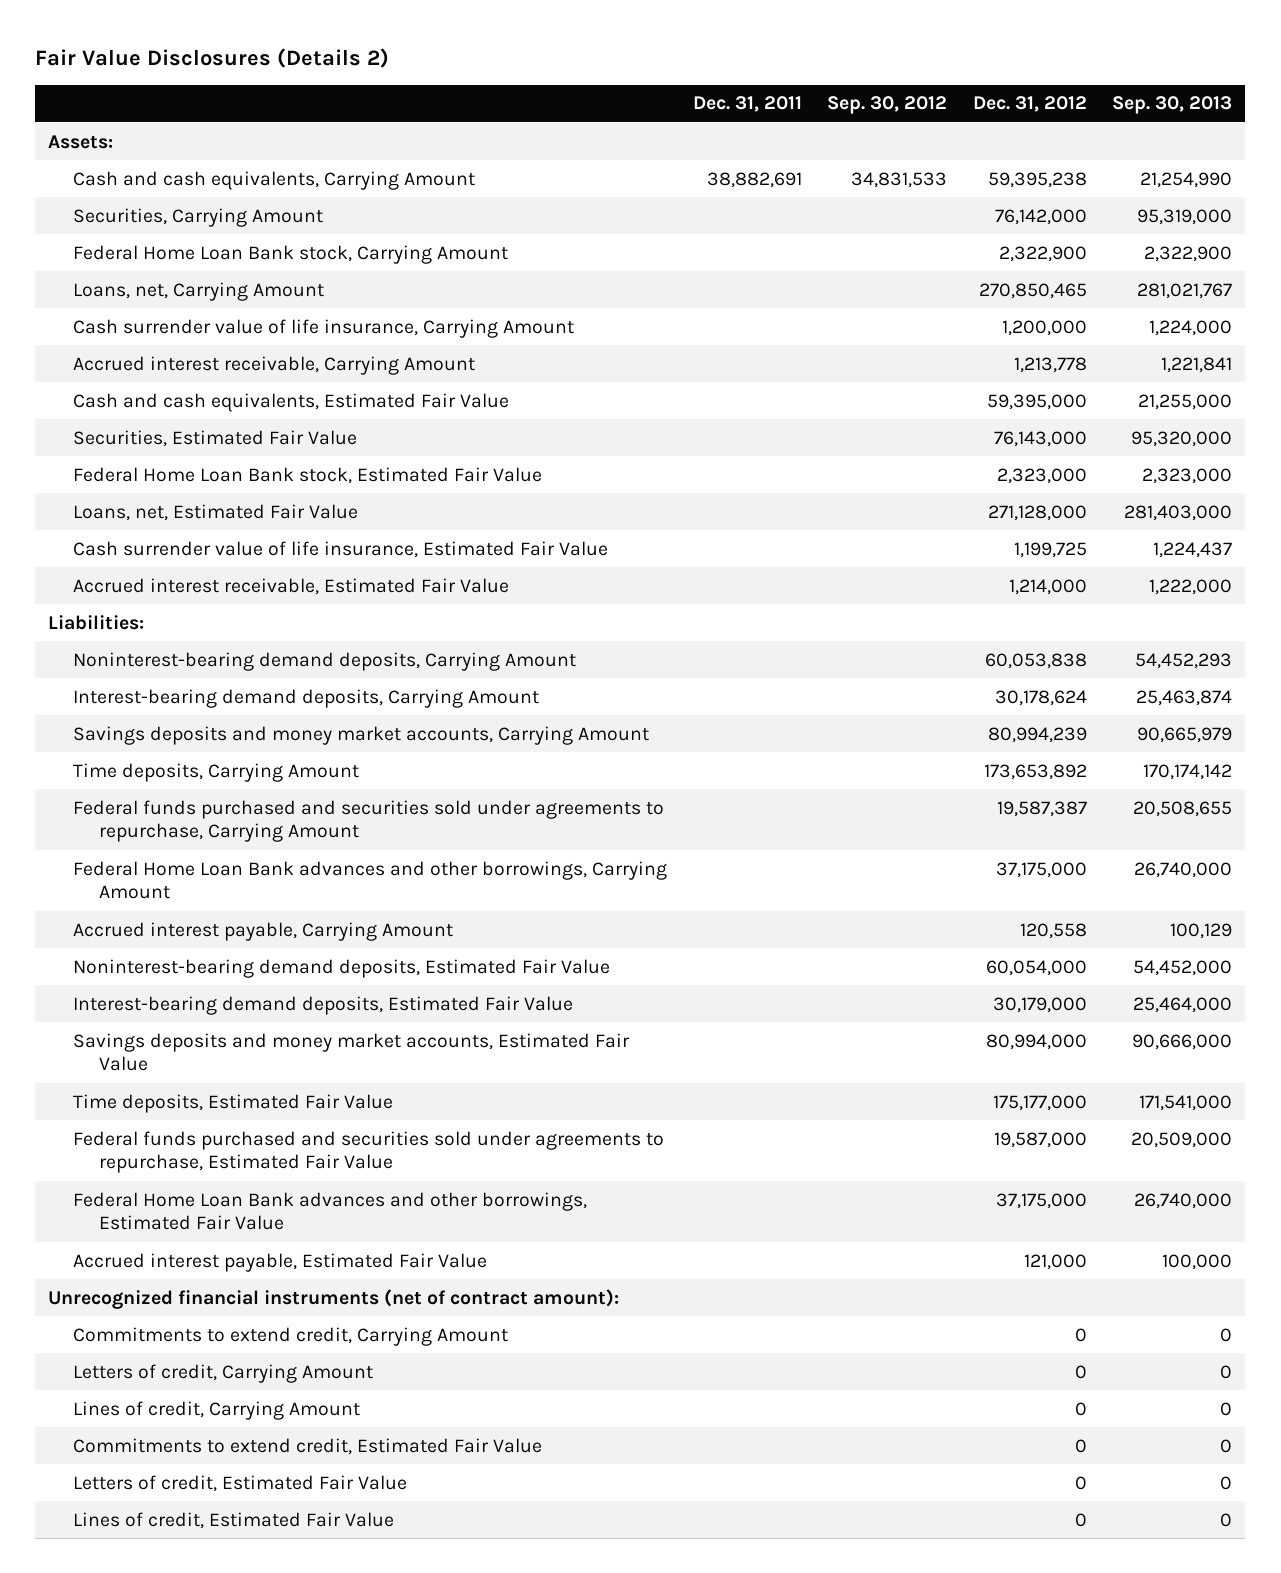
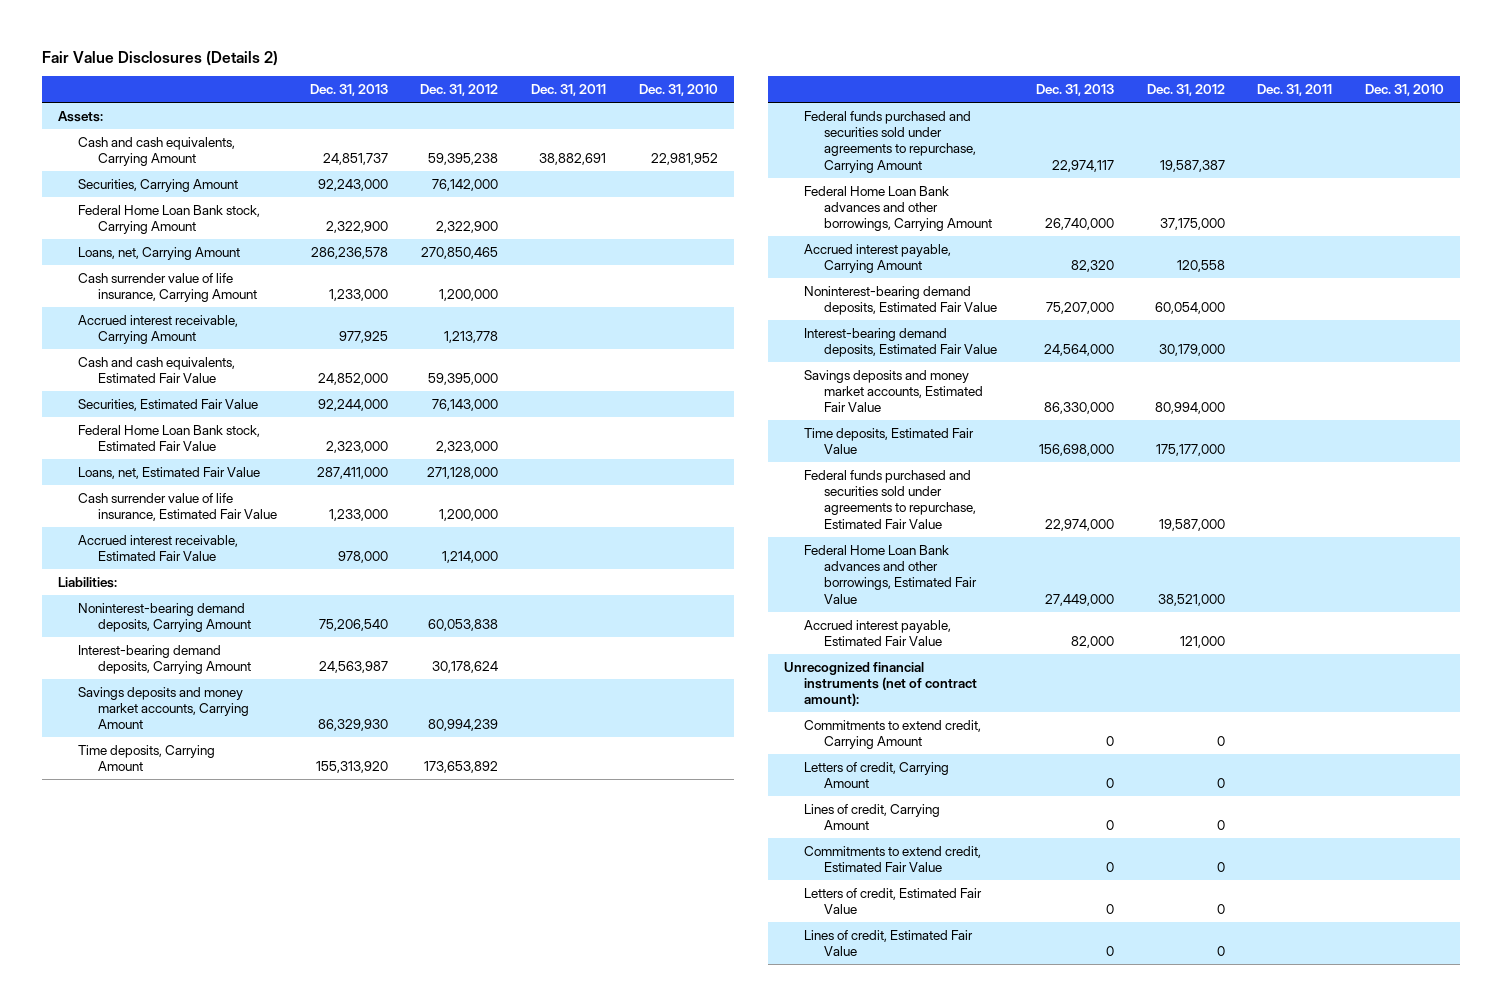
- | Dec. 31, 2011 | Sep. 30, 2012 | Dec. 31, 2012 | Sep. 30, 2013
+ | Dec. 31, 2013 | Dec. 31, 2012 | Dec. 31, 2011 | Dec. 31, 2010
- Cash surrender value of life insurance, Estimated Fair Value | | | 1,199,725 | 1,224,437
+ Cash surrender value of life insurance, Estimated Fair Value | 1,233,000 | 1,200,000 | |
- Federal Home Loan Bank advances and other borrowings, Estimated Fair Value | | | 37,175,000 | 26,740,000
+ Federal Home Loan Bank advances and other borrowings, Estimated Fair Value | 27,449,000 | 38,521,000 | |

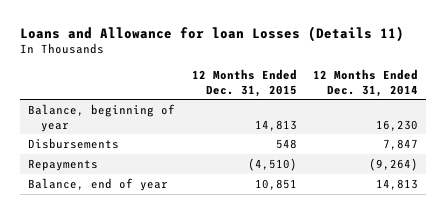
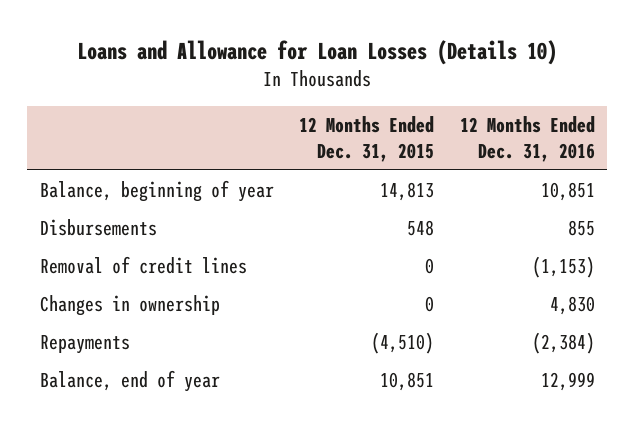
- Loans and Allowance for loan Losses (Details 11)
+ Loans and Allowance for Loan Losses (Details 10)
- | 12 Months Ended Dec. 31, 2015 | 12 Months Ended Dec. 31, 2014
+ | 12 Months Ended Dec. 31, 2015 | 12 Months Ended Dec. 31, 2016
+ Removal of credit lines | 0 | (1,153)
+ Changes in ownership | 0 | 4,830

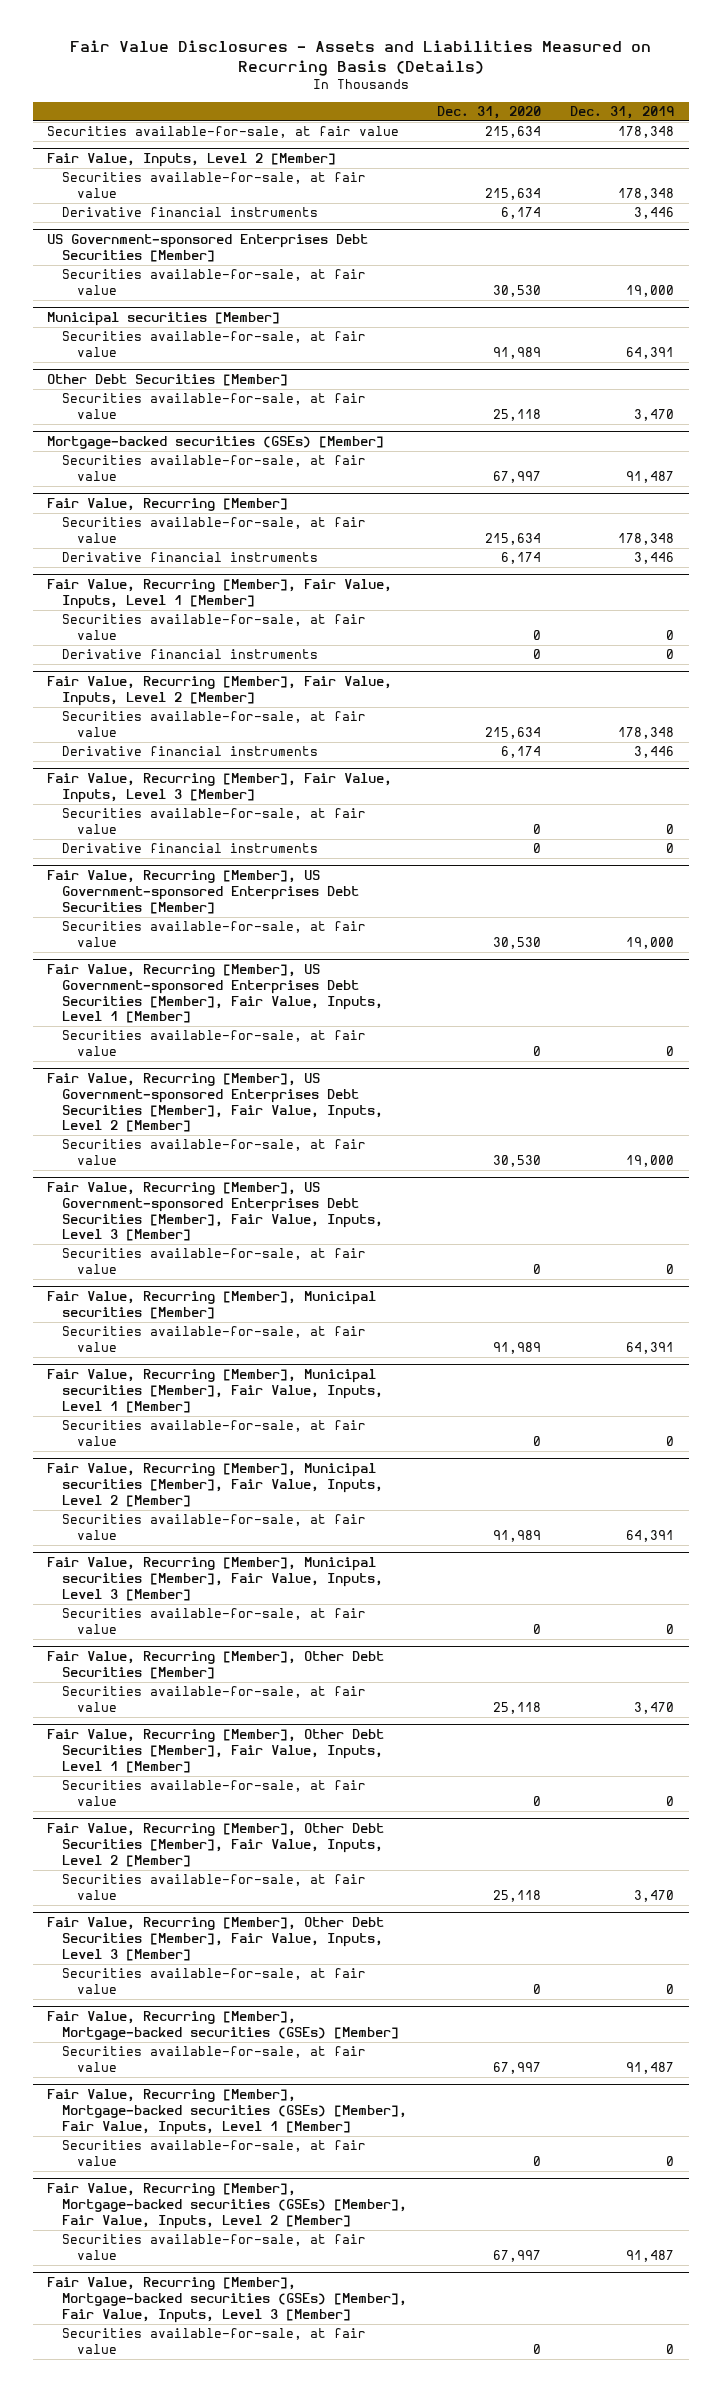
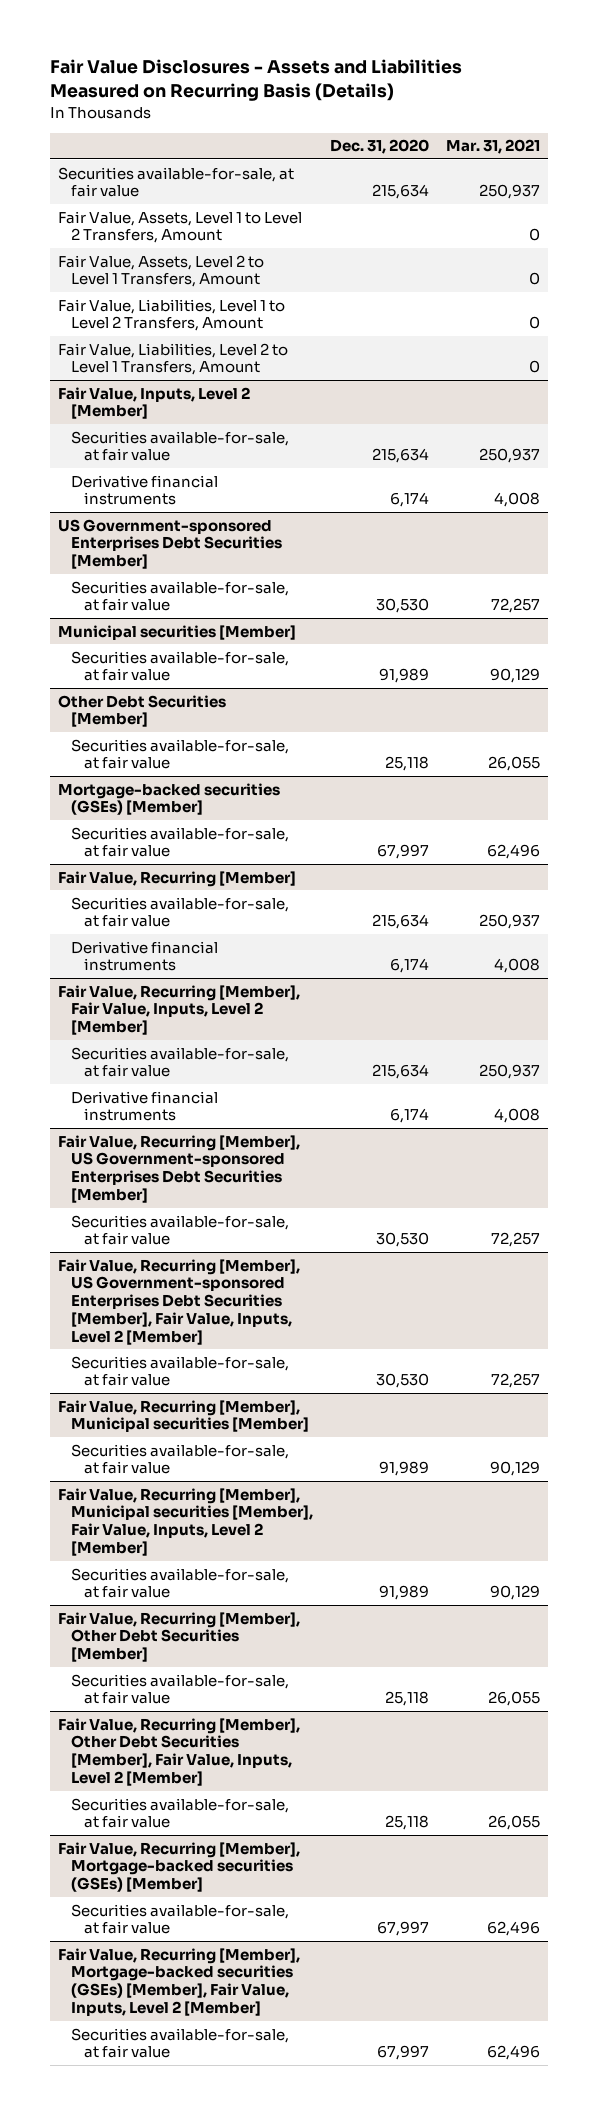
- | Dec. 31, 2020 | Dec. 31, 2019
+ | Dec. 31, 2020 | Mar. 31, 2021
+ Fair Value, Assets, Level 1 to Level 2 Transfers, Amount | | 0
+ Fair Value, Assets, Level 2 to Level 1 Transfers, Amount | | 0
+ Fair Value, Liabilities, Level 1 to Level 2 Transfers, Amount | | 0
+ Fair Value, Liabilities, Level 2 to Level 1 Transfers, Amount | | 0
- Fair Value, Recurring [Member], Fair Value, Inputs, Level 1 [Member]
- Securities available-for-sale, at fair value | 0 | 0
- Derivative financial instruments | 0 | 0
- Fair Value, Recurring [Member], Fair Value, Inputs, Level 3 [Member]
- Securities available-for-sale, at fair value | 0 | 0
- Derivative financial instruments | 0 | 0
- Fair Value, Recurring [Member], US Government-sponsored Enterprises Debt Securities [Member], Fair Value, Inputs, Level 1 [Member]
- Securities available-for-sale, at fair value | 0 | 0
- Fair Value, Recurring [Member], US Government-sponsored Enterprises Debt Securities [Member], Fair Value, Inputs, Level 3 [Member]
- Securities available-for-sale, at fair value | 0 | 0
- Fair Value, Recurring [Member], Municipal securities [Member], Fair Value, Inputs, Level 1 [Member]
- Securities available-for-sale, at fair value | 0 | 0
- Fair Value, Recurring [Member], Municipal securities [Member], Fair Value, Inputs, Level 3 [Member]
- Securities available-for-sale, at fair value | 0 | 0
- Fair Value, Recurring [Member], Other Debt Securities [Member], Fair Value, Inputs, Level 1 [Member]
- Securities available-for-sale, at fair value | 0 | 0
- Fair Value, Recurring [Member], Other Debt Securities [Member], Fair Value, Inputs, Level 3 [Member]
- Securities available-for-sale, at fair value | 0 | 0
- Fair Value, Recurring [Member], Mortgage-backed securities (GSEs) [Member], Fair Value, Inputs, Level 1 [Member]
- Securities available-for-sale, at fair value | 0 | 0
- Fair Value, Recurring [Member], Mortgage-backed securities (GSEs) [Member], Fair Value, Inputs, Level 3 [Member]
- Securities available-for-sale, at fair value | 0 | 0

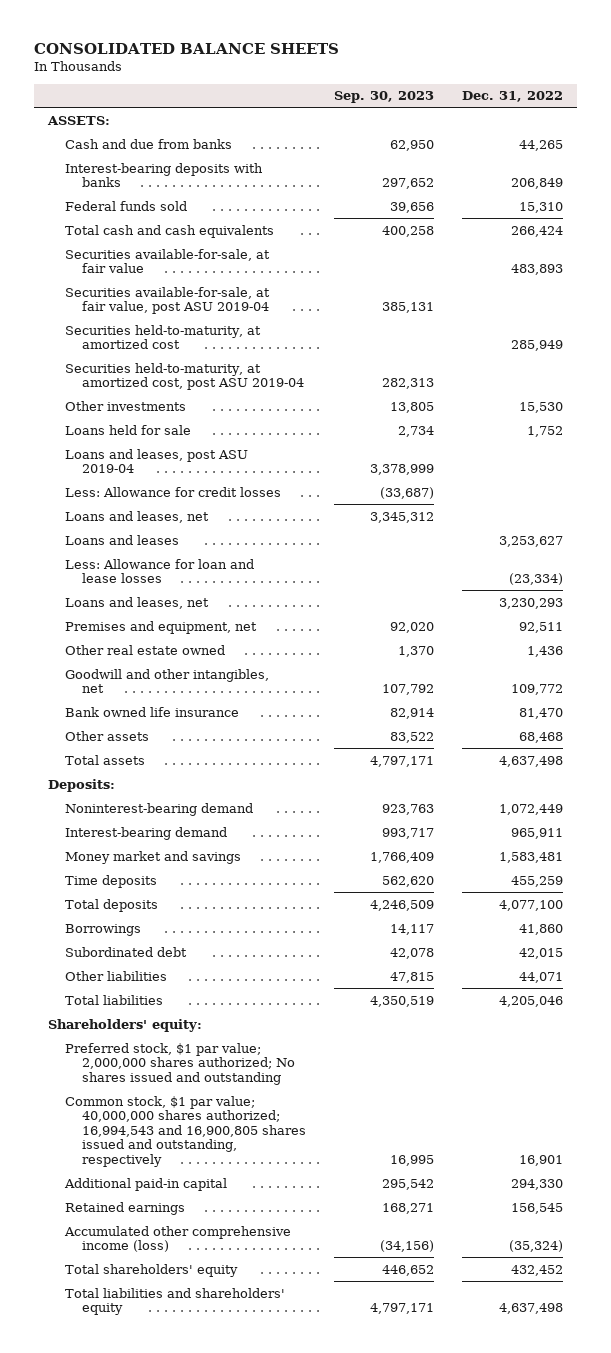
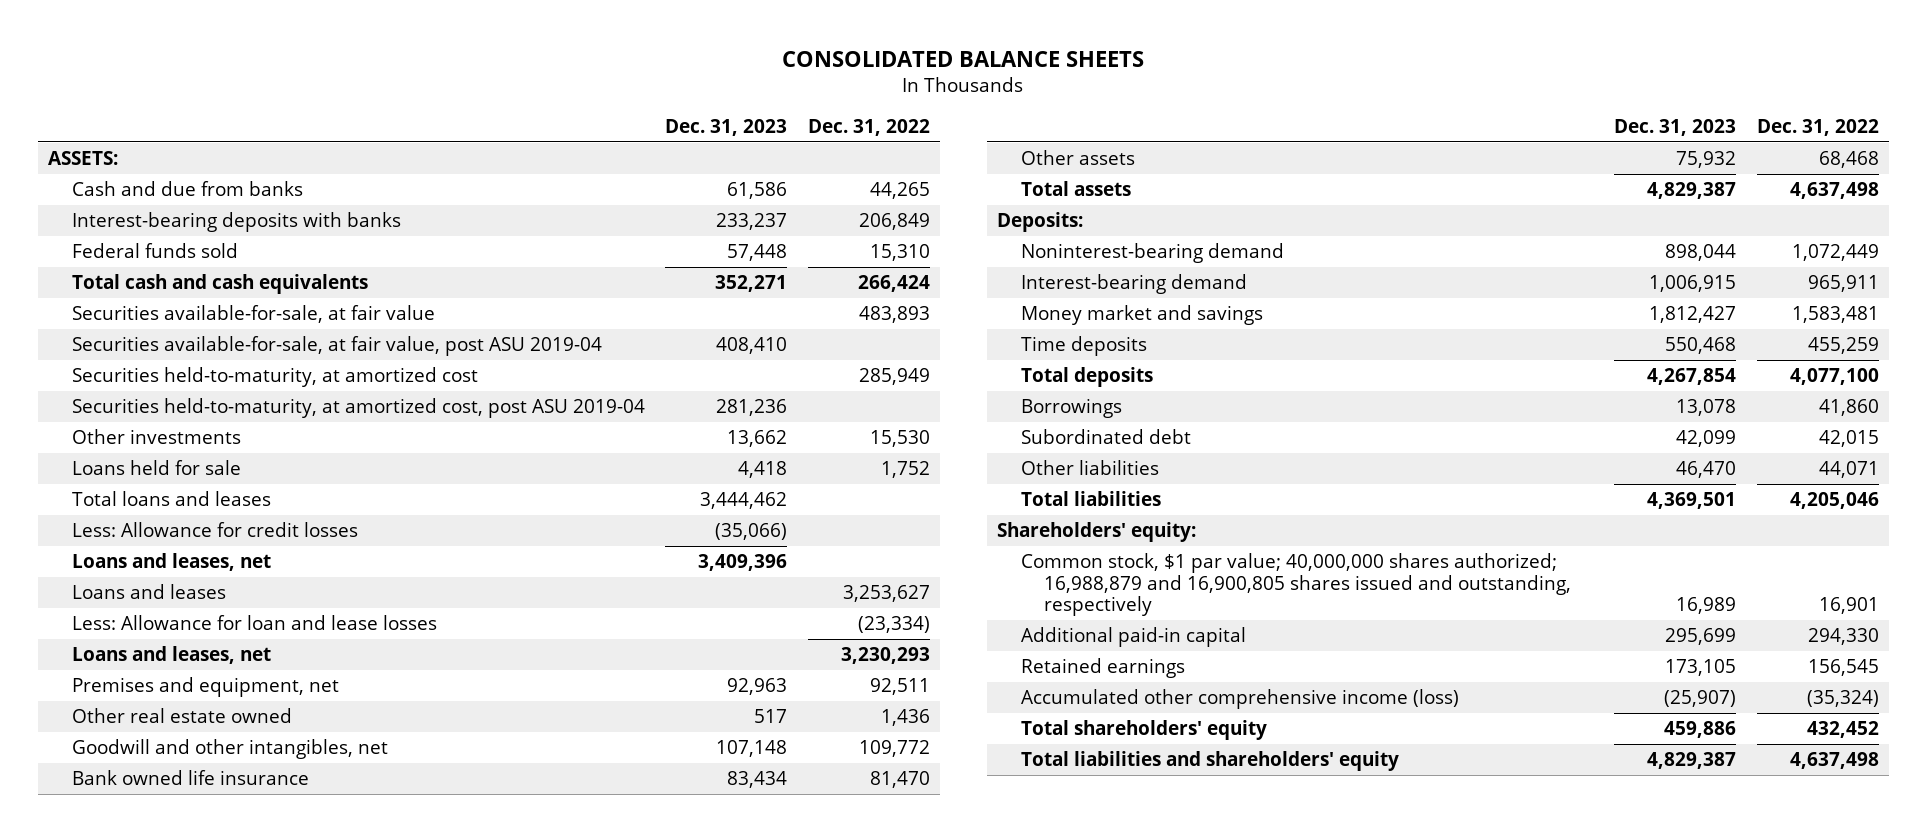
- | Sep. 30, 2023 | Dec. 31, 2022
+ | Dec. 31, 2023 | Dec. 31, 2022
- Loans and leases, post ASU 2019-04 | 3,378,999 |
+ Total loans and leases | 3,444,462 |
- Preferred stock, $1 par value; 2,000,000 shares authorized; No shares issued and outstanding
- Common stock, $1 par value; 40,000,000 shares authorized; 16,994,543 and 16,900,805 shares issued and outstanding, respectively | 16,995 | 16,901
+ Common stock, $1 par value; 40,000,000 shares authorized; 16,988,879 and 16,900,805 shares issued and outstanding, respectively | 16,989 | 16,901

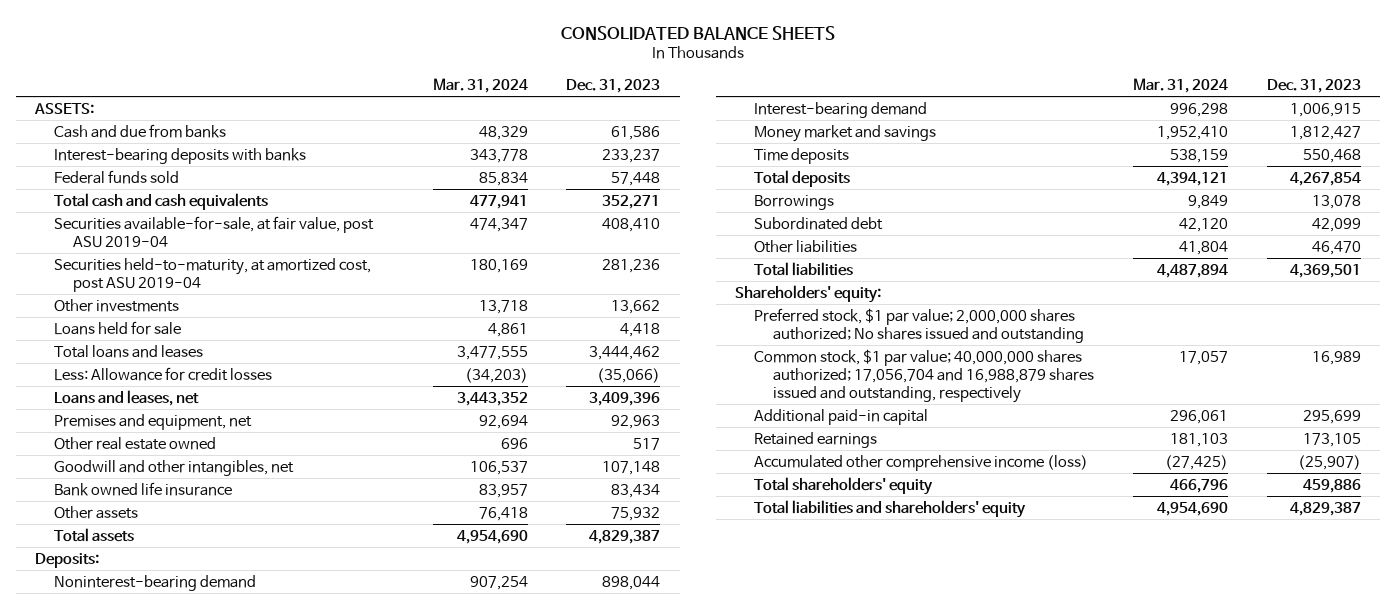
- | Dec. 31, 2023 | Dec. 31, 2022
+ | Mar. 31, 2024 | Dec. 31, 2023
- Securities available-for-sale, at fair value | | 483,893
- Securities held-to-maturity, at amortized cost | | 285,949
- Loans and leases | | 3,253,627
- Less: Allowance for loan and lease losses | | (23,334)
- Loans and leases, net | | 3,230,293
- Common stock, $1 par value; 40,000,000 shares authorized; 16,988,879 and 16,900,805 shares issued and outstanding, respectively | 16,989 | 16,901
+ Preferred stock, $1 par value; 2,000,000 shares authorized; No shares issued and outstanding
+ Common stock, $1 par value; 40,000,000 shares authorized; 17,056,704 and 16,988,879 shares issued and outstanding, respectively | 17,057 | 16,989

